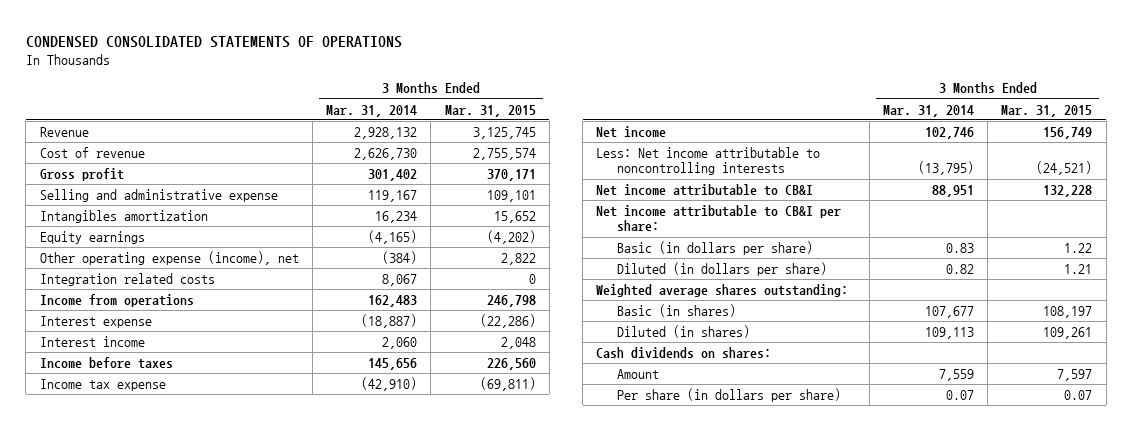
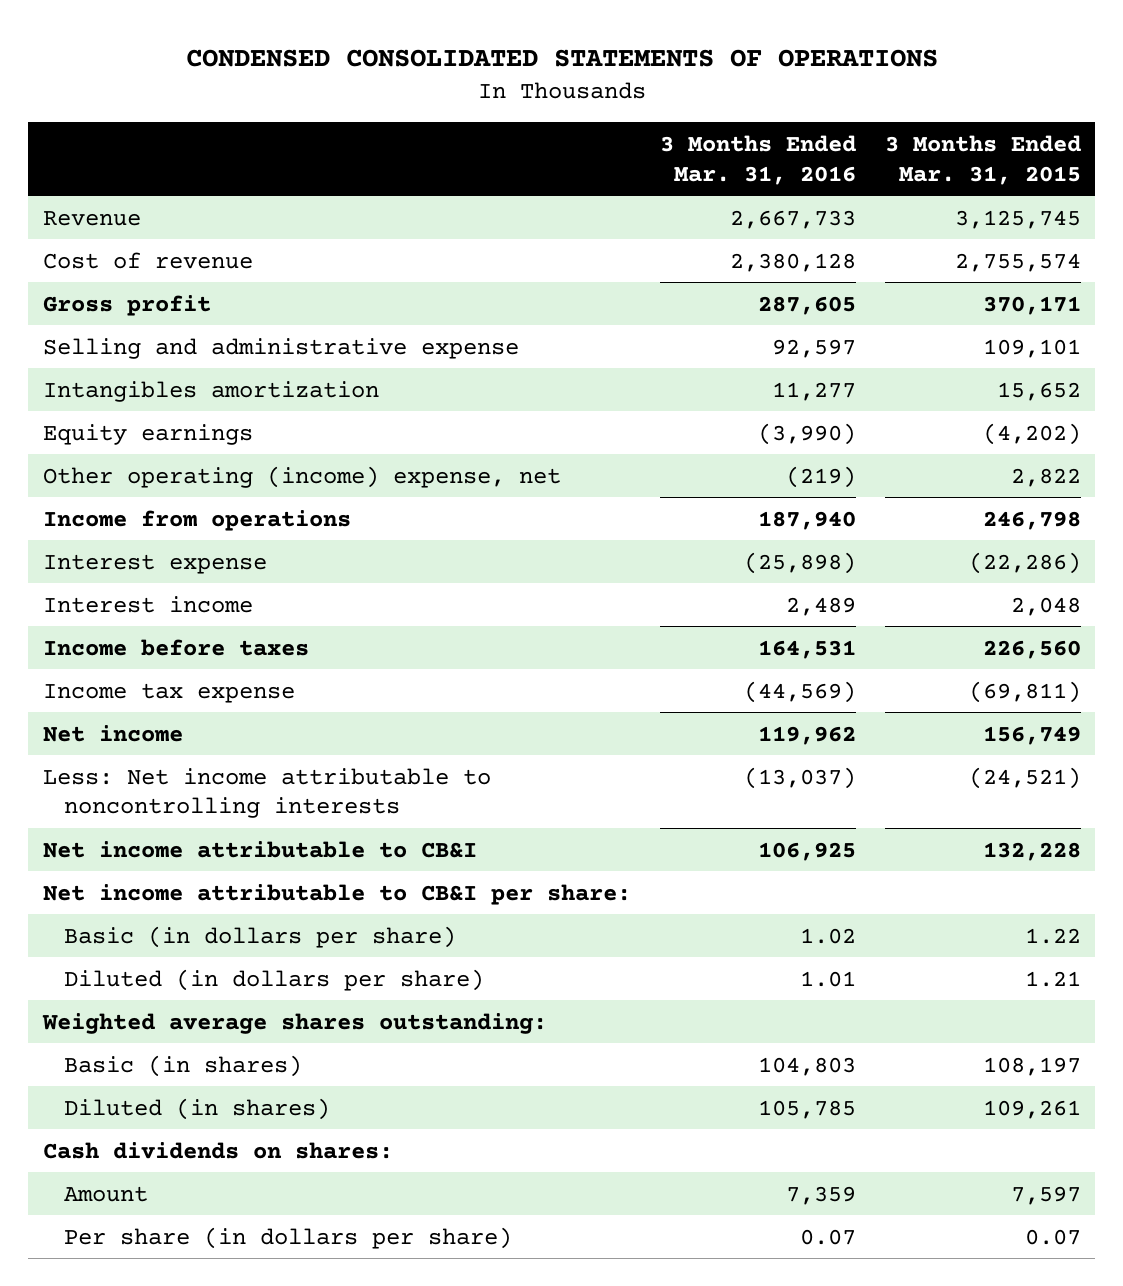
- | 3 Months Ended Mar. 31, 2014 | 3 Months Ended Mar. 31, 2015
+ | 3 Months Ended Mar. 31, 2016 | 3 Months Ended Mar. 31, 2015
- Other operating expense (income), net | (384) | 2,822
- Integration related costs | 8,067 | 0
+ Other operating (income) expense, net | (219) | 2,822

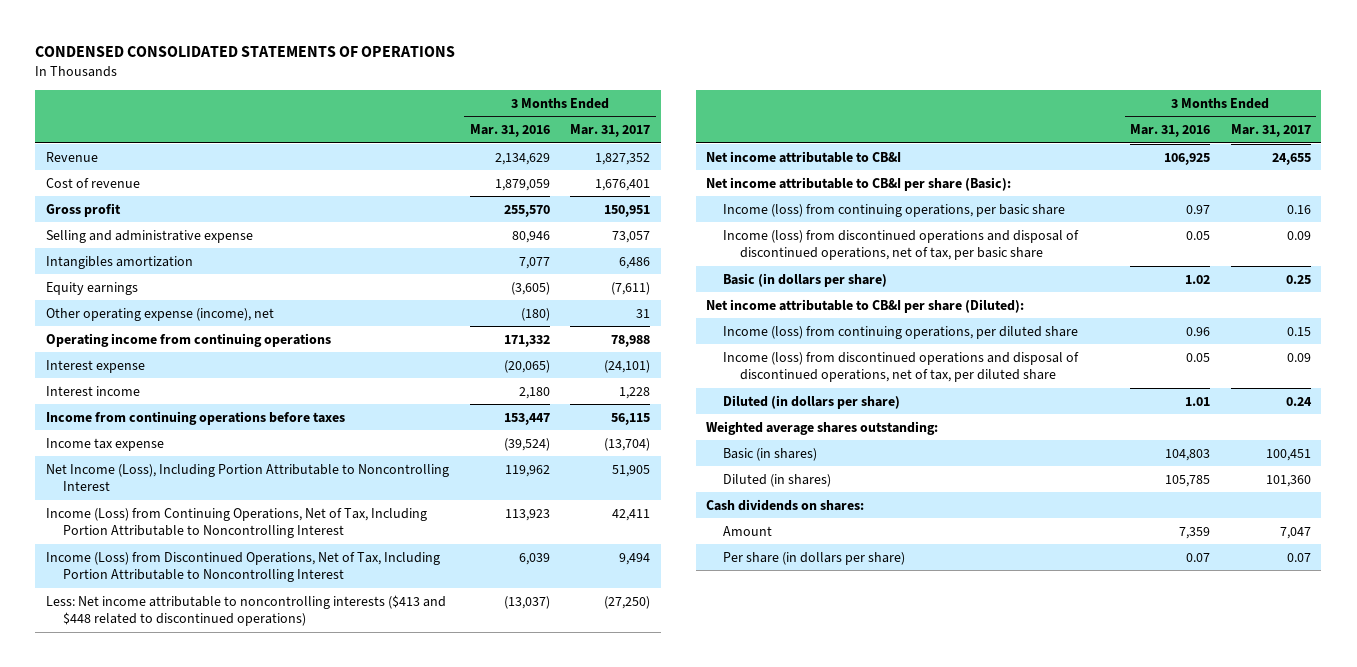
- | 3 Months Ended Mar. 31, 2016 | 3 Months Ended Mar. 31, 2015
+ | 3 Months Ended Mar. 31, 2016 | 3 Months Ended Mar. 31, 2017
- Revenue | 2,667,733 | 3,125,745
- Cost of revenue | 2,380,128 | 2,755,574
- Gross profit | 287,605 | 370,171
- Selling and administrative expense | 92,597 | 109,101
- Intangibles amortization | 11,277 | 15,652
- Equity earnings | (3,990) | (4,202)
- Other operating (income) expense, net | (219) | 2,822
- Income from operations | 187,940 | 246,798
- Interest expense | (25,898) | (22,286)
- Interest income | 2,489 | 2,048
- Income before taxes | 164,531 | 226,560
- Income tax expense | (44,569) | (69,811)
- Net income | 119,962 | 156,749
- Less: Net income attributable to noncontrolling interests | (13,037) | (24,521)
+ Revenue | 2,134,629 | 1,827,352
+ Cost of revenue | 1,879,059 | 1,676,401
+ Gross profit | 255,570 | 150,951
+ Selling and administrative expense | 80,946 | 73,057
+ Intangibles amortization | 7,077 | 6,486
+ Equity earnings | (3,605) | (7,611)
+ Other operating expense (income), net | (180) | 31
+ Operating income from continuing operations | 171,332 | 78,988
+ Interest expense | (20,065) | (24,101)
+ Interest income | 2,180 | 1,228
+ Income from continuing operations before taxes | 153,447 | 56,115
+ Income tax expense | (39,524) | (13,704)
+ Net Income (Loss), Including Portion Attributable to Noncontrolling Interest | 119,962 | 51,905
+ Income (Loss) from Continuing Operations, Net of Tax, Including Portion Attributable to Noncontrolling Interest | 113,923 | 42,411
+ Income (Loss) from Discontinued Operations, Net of Tax, Including Portion Attributable to Noncontrolling Interest | 6,039 | 9,494
+ Less: Net income attributable to noncontrolling interests ($413 and $448 related to discontinued operations) | (13,037) | (27,250)
- Net income attributable to CB&I per share:
+ Net income attributable to CB&I per share (Basic):
+ Income (loss) from continuing operations, per basic share | 0.97 | 0.16
+ Income (loss) from discontinued operations and disposal of discontinued operations, net of tax, per basic share | 0.05 | 0.09
+ Net income attributable to CB&I per share (Diluted):
+ Income (loss) from continuing operations, per diluted share | 0.96 | 0.15
+ Income (loss) from discontinued operations and disposal of discontinued operations, net of tax, per diluted share | 0.05 | 0.09

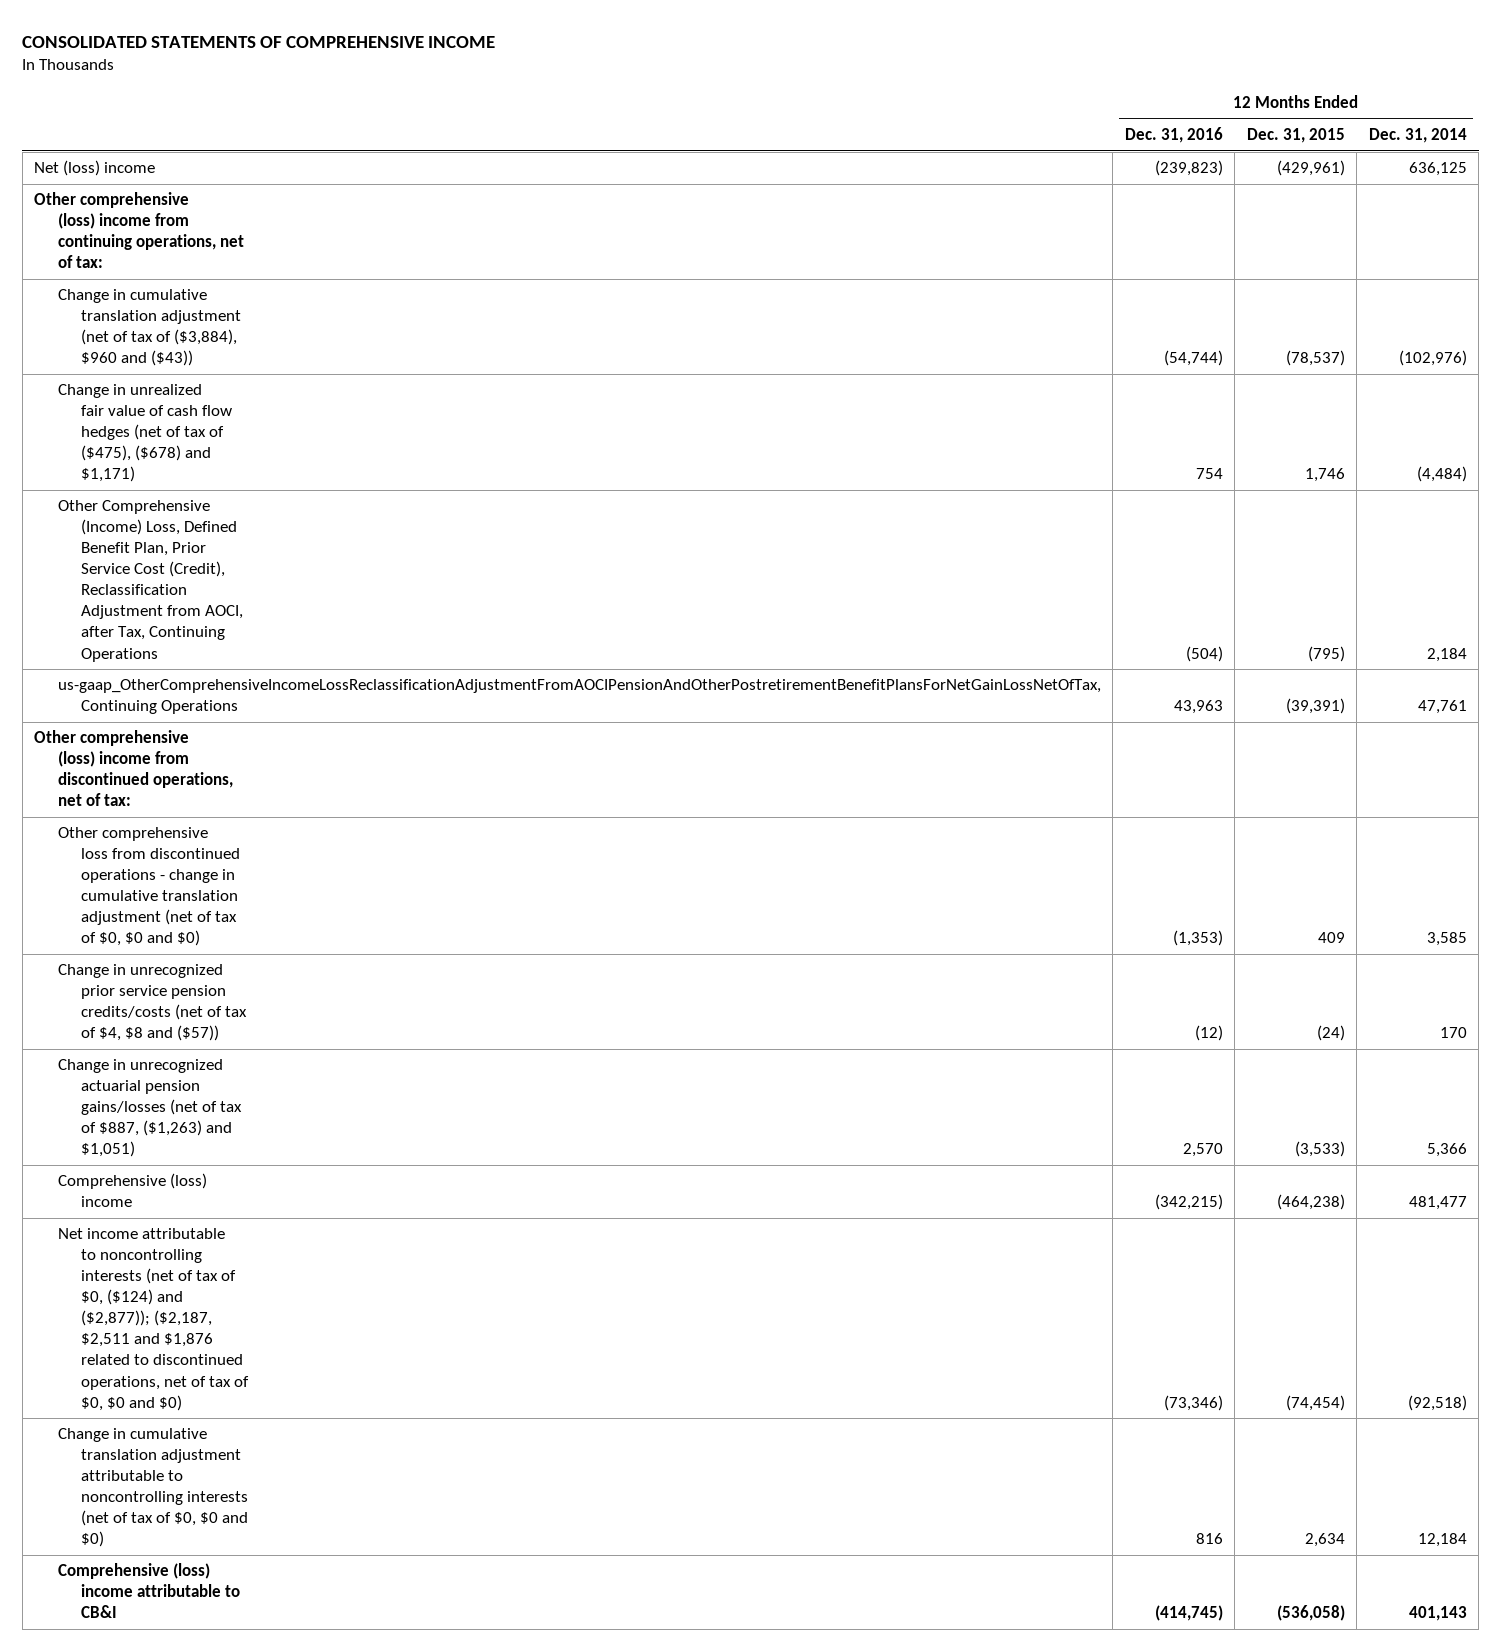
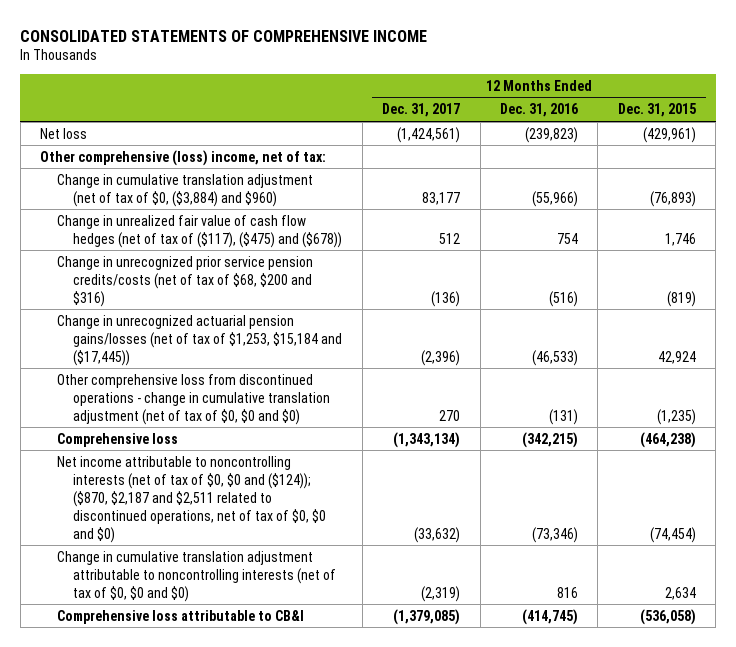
- | 12 Months Ended Dec. 31, 2016 | 12 Months Ended Dec. 31, 2015 | 12 Months Ended Dec. 31, 2014
+ | 12 Months Ended Dec. 31, 2017 | 12 Months Ended Dec. 31, 2016 | 12 Months Ended Dec. 31, 2015
- Net (loss) income | (239,823) | (429,961) | 636,125
- Other comprehensive (loss) income from continuing operations, net of tax:
- Change in cumulative translation adjustment (net of tax of ($3,884), $960 and ($43)) | (54,744) | (78,537) | (102,976)
- Change in unrealized fair value of cash flow hedges (net of tax of ($475), ($678) and $1,171) | 754 | 1,746 | (4,484)
- Other Comprehensive (Income) Loss, Defined Benefit Plan, Prior Service Cost (Credit), Reclassification Adjustment from AOCI, after Tax, Continuing Operations | (504) | (795) | 2,184
- us-gaap_OtherComprehensiveIncomeLossReclassificationAdjustmentFromAOCIPensionAndOtherPostretirementBenefitPlansForNetGainLossNetOfTax, Continuing Operations | 43,963 | (39,391) | 47,761
- Other comprehensive (loss) income from discontinued operations, net of tax:
- Other comprehensive loss from discontinued operations - change in cumulative translation adjustment (net of tax of $0, $0 and $0) | (1,353) | 409 | 3,585
- Change in unrecognized prior service pension credits/costs (net of tax of $4, $8 and ($57)) | (12) | (24) | 170
- Change in unrecognized actuarial pension gains/losses (net of tax of $887, ($1,263) and $1,051) | 2,570 | (3,533) | 5,366
- Comprehensive (loss) income | (342,215) | (464,238) | 481,477
- Net income attributable to noncontrolling interests (net of tax of $0, ($124) and ($2,877)); ($2,187, $2,511 and $1,876 related to discontinued operations, net of tax of $0, $0 and $0) | (73,346) | (74,454) | (92,518)
+ Net loss | (1,424,561) | (239,823) | (429,961)
+ Other comprehensive (loss) income, net of tax:
+ Change in cumulative translation adjustment (net of tax of $0, ($3,884) and $960) | 83,177 | (55,966) | (76,893)
+ Change in unrealized fair value of cash flow hedges (net of tax of ($117), ($475) and ($678)) | 512 | 754 | 1,746
+ Change in unrecognized prior service pension credits/costs (net of tax of $68, $200 and $316) | (136) | (516) | (819)
+ Change in unrecognized actuarial pension gains/losses (net of tax of $1,253, $15,184 and ($17,445)) | (2,396) | (46,533) | 42,924
+ Other comprehensive loss from discontinued operations - change in cumulative translation adjustment (net of tax of $0, $0 and $0) | 270 | (131) | (1,235)
+ Comprehensive loss | (1,343,134) | (342,215) | (464,238)
+ Net income attributable to noncontrolling interests (net of tax of $0, $0 and ($124)); ($870, $2,187 and $2,511 related to discontinued operations, net of tax of $0, $0 and $0) | (33,632) | (73,346) | (74,454)
- Comprehensive (loss) income attributable to CB&I | (414,745) | (536,058) | 401,143
+ Comprehensive loss attributable to CB&I | (1,379,085) | (414,745) | (536,058)

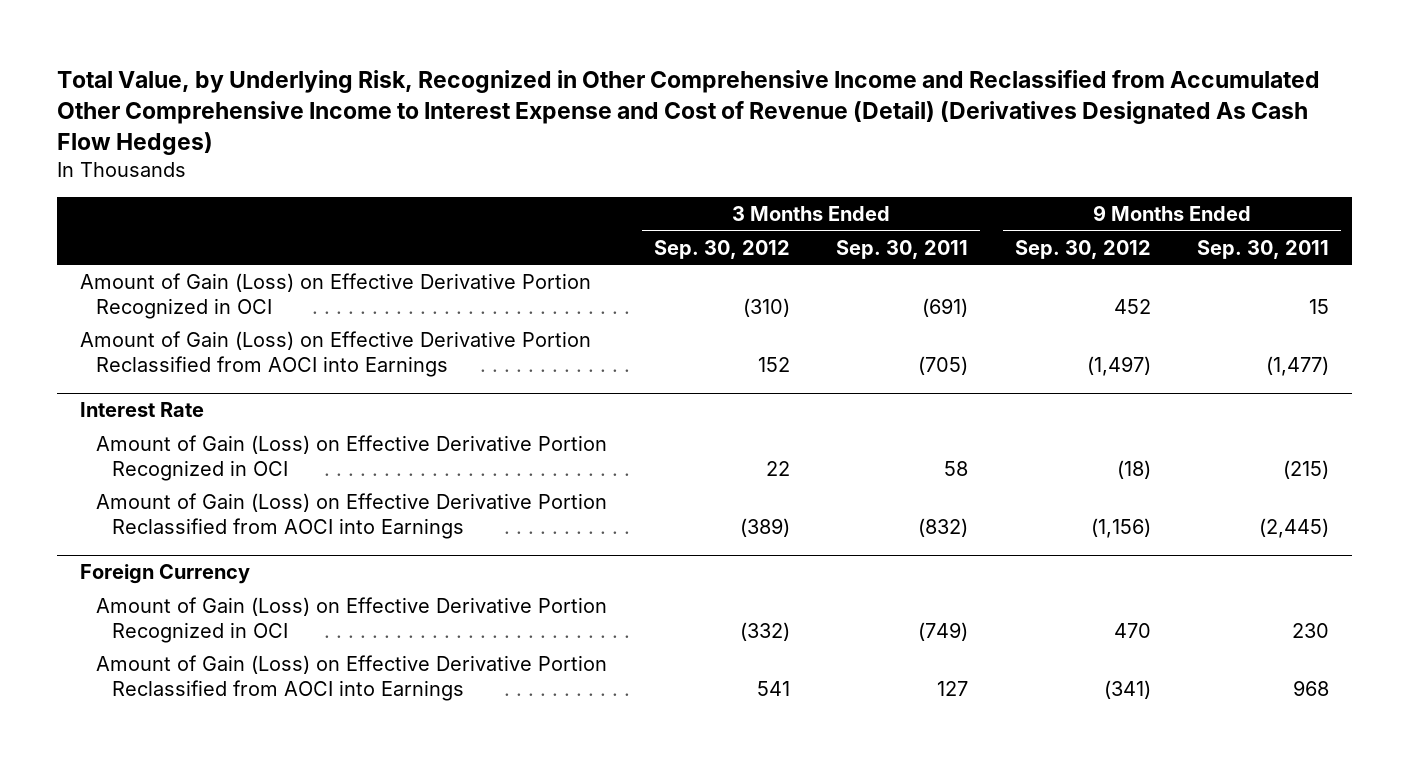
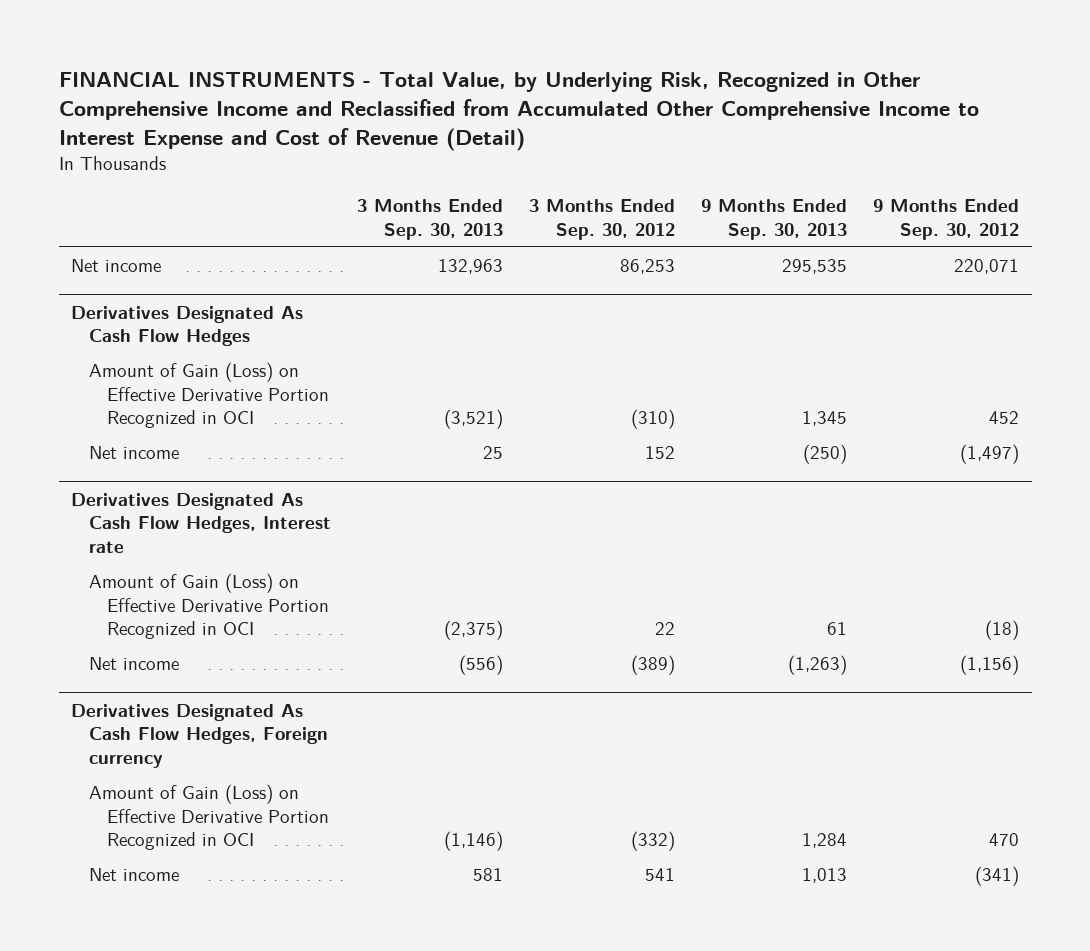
- Total Value, by Underlying Risk, Recognized in Other Comprehensive Income and Reclassified from Accumulated Other Comprehensive Income to Interest Expense and Cost of Revenue (Detail) (Derivatives Designated As Cash Flow Hedges)
+ FINANCIAL INSTRUMENTS - Total Value, by Underlying Risk, Recognized in Other Comprehensive Income and Reclassified from Accumulated Other Comprehensive Income to Interest Expense and Cost of Revenue (Detail)
- | 3 Months Ended Sep. 30, 2012 | 3 Months Ended Sep. 30, 2011 | 9 Months Ended Sep. 30, 2012 | 9 Months Ended Sep. 30, 2011
+ | 3 Months Ended Sep. 30, 2013 | 3 Months Ended Sep. 30, 2012 | 9 Months Ended Sep. 30, 2013 | 9 Months Ended Sep. 30, 2012
+ Net income | 132,963 | 86,253 | 295,535 | 220,071
+ Derivatives Designated As Cash Flow Hedges
- Amount of Gain (Loss) on Effective Derivative Portion Reclassified from AOCI into Earnings | 152 | (705) | (1,497) | (1,477)
- Interest Rate
+ Net income | 25 | 152 | (250) | (1,497)
+ Derivatives Designated As Cash Flow Hedges, Interest rate
- Amount of Gain (Loss) on Effective Derivative Portion Reclassified from AOCI into Earnings | (389) | (832) | (1,156) | (2,445)
- Foreign Currency
+ Net income | (556) | (389) | (1,263) | (1,156)
+ Derivatives Designated As Cash Flow Hedges, Foreign currency
- Amount of Gain (Loss) on Effective Derivative Portion Reclassified from AOCI into Earnings | 541 | 127 | (341) | 968
+ Net income | 581 | 541 | 1,013 | (341)

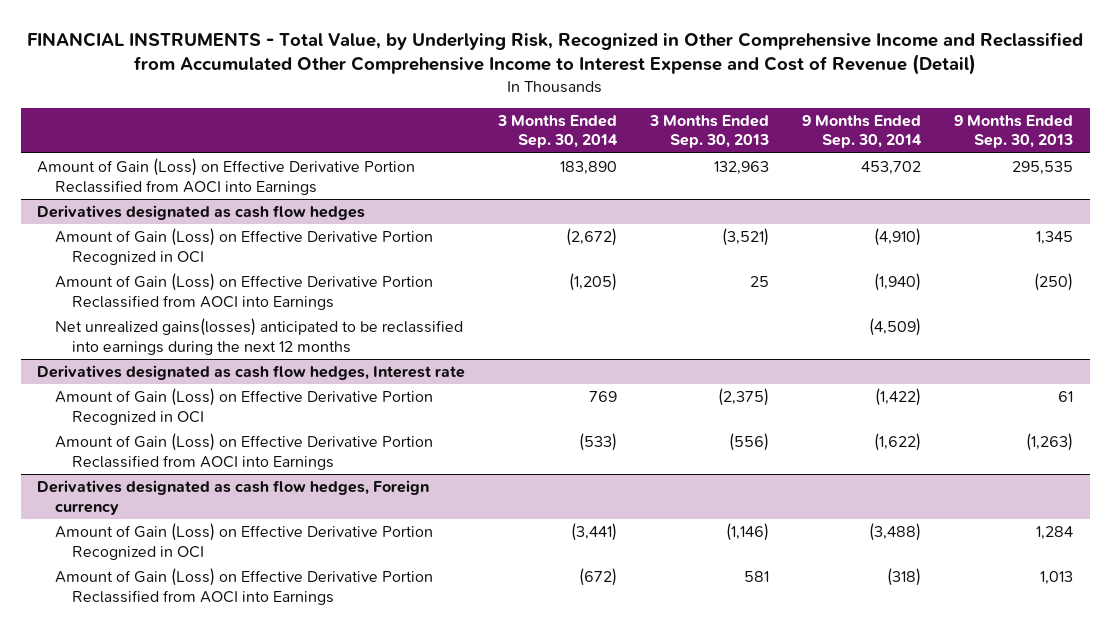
- | 3 Months Ended Sep. 30, 2013 | 3 Months Ended Sep. 30, 2012 | 9 Months Ended Sep. 30, 2013 | 9 Months Ended Sep. 30, 2012
+ | 3 Months Ended Sep. 30, 2014 | 3 Months Ended Sep. 30, 2013 | 9 Months Ended Sep. 30, 2014 | 9 Months Ended Sep. 30, 2013
- Net income | 132,963 | 86,253 | 295,535 | 220,071
- Derivatives Designated As Cash Flow Hedges
+ Amount of Gain (Loss) on Effective Derivative Portion Reclassified from AOCI into Earnings | 183,890 | 132,963 | 453,702 | 295,535
+ Derivatives designated as cash flow hedges
- Net income | 25 | 152 | (250) | (1,497)
- Derivatives Designated As Cash Flow Hedges, Interest rate
+ Amount of Gain (Loss) on Effective Derivative Portion Reclassified from AOCI into Earnings | (1,205) | 25 | (1,940) | (250)
+ Net unrealized gains(losses) anticipated to be reclassified into earnings during the next 12 months | | | (4,509) |
+ Derivatives designated as cash flow hedges, Interest rate
- Net income | (556) | (389) | (1,263) | (1,156)
- Derivatives Designated As Cash Flow Hedges, Foreign currency
+ Amount of Gain (Loss) on Effective Derivative Portion Reclassified from AOCI into Earnings | (533) | (556) | (1,622) | (1,263)
+ Derivatives designated as cash flow hedges, Foreign currency
- Net income | 581 | 541 | 1,013 | (341)
+ Amount of Gain (Loss) on Effective Derivative Portion Reclassified from AOCI into Earnings | (672) | 581 | (318) | 1,013

